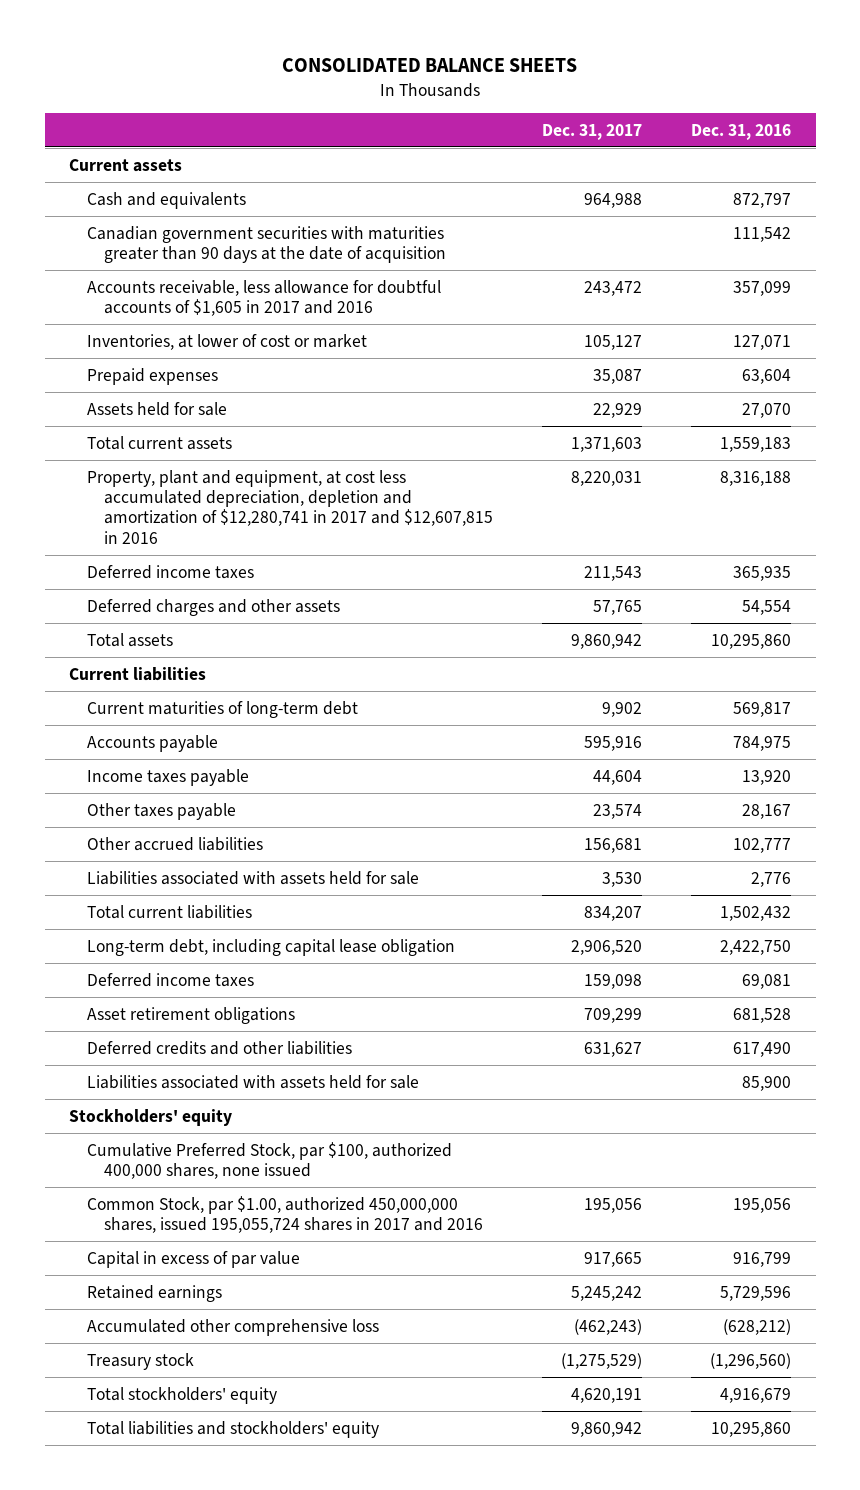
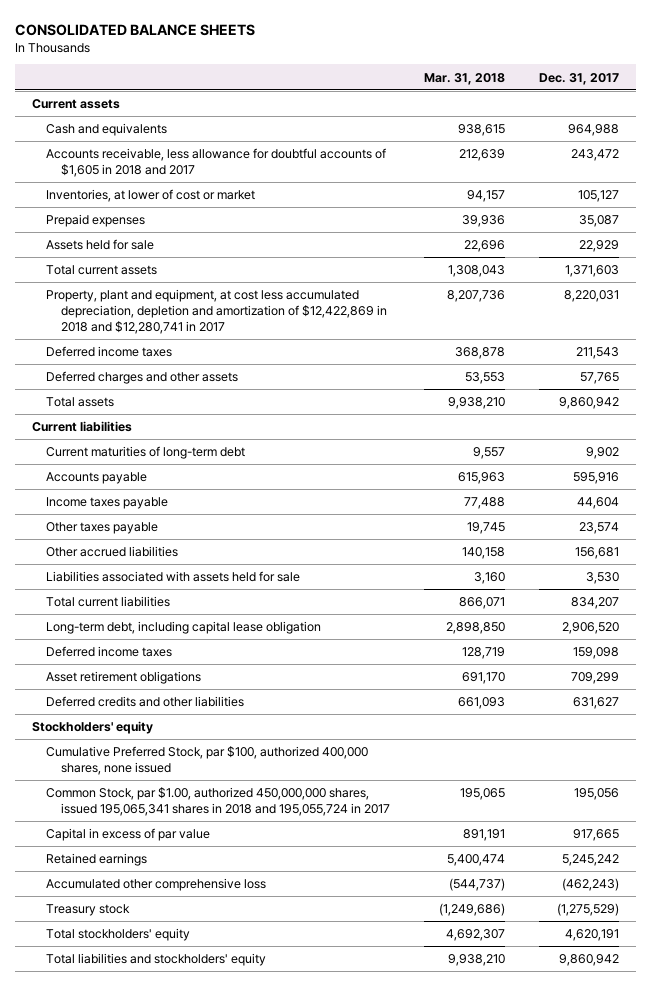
- | Dec. 31, 2017 | Dec. 31, 2016
+ | Mar. 31, 2018 | Dec. 31, 2017
- Canadian government securities with maturities greater than 90 days at the date of acquisition | | 111,542
- Accounts receivable, less allowance for doubtful accounts of $1,605 in 2017 and 2016 | 243,472 | 357,099
+ Accounts receivable, less allowance for doubtful accounts of $1,605 in 2018 and 2017 | 212,639 | 243,472
- Property, plant and equipment, at cost less accumulated depreciation, depletion and amortization of $12,280,741 in 2017 and $12,607,815 in 2016 | 8,220,031 | 8,316,188
+ Property, plant and equipment, at cost less accumulated depreciation, depletion and amortization of $12,422,869 in 2018 and $12,280,741 in 2017 | 8,207,736 | 8,220,031
- Liabilities associated with assets held for sale | | 85,900
- Common Stock, par $1.00, authorized 450,000,000 shares, issued 195,055,724 shares in 2017 and 2016 | 195,056 | 195,056
+ Common Stock, par $1.00, authorized 450,000,000 shares, issued 195,065,341 shares in 2018 and 195,055,724 in 2017 | 195,065 | 195,056

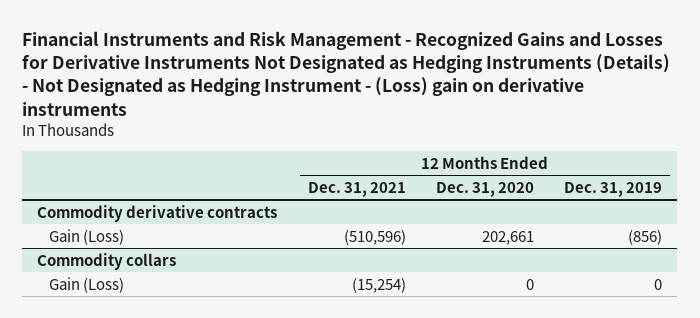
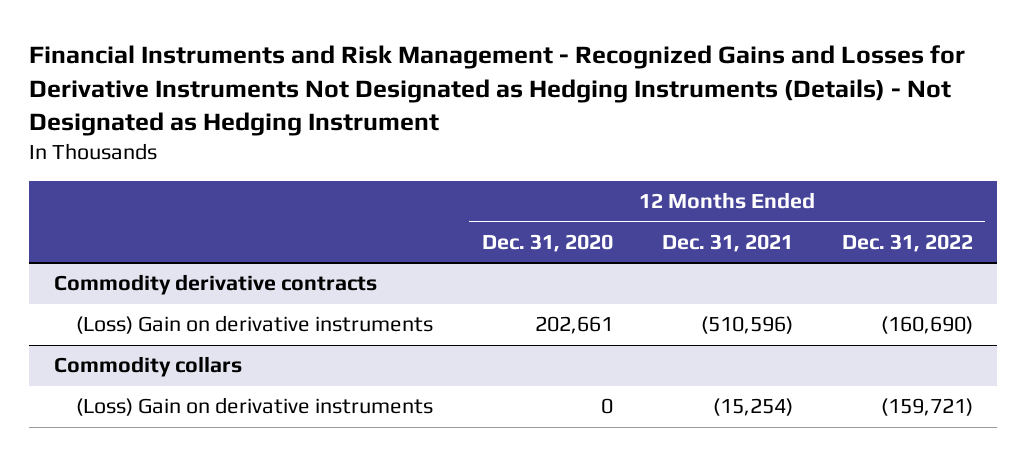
- Financial Instruments and Risk Management - Recognized Gains and Losses for Derivative Instruments Not Designated as Hedging Instruments (Details) - Not Designated as Hedging Instrument - (Loss) gain on derivative instruments
+ Financial Instruments and Risk Management - Recognized Gains and Losses for Derivative Instruments Not Designated as Hedging Instruments (Details) - Not Designated as Hedging Instrument
- | 12 Months Ended Dec. 31, 2021 | 12 Months Ended Dec. 31, 2020 | 12 Months Ended Dec. 31, 2019
+ | 12 Months Ended Dec. 31, 2020 | 12 Months Ended Dec. 31, 2021 | 12 Months Ended Dec. 31, 2022
@ Commodity derivative contracts
- Gain (Loss) | (510,596) | 202,661 | (856)
+ (Loss) Gain on derivative instruments | 202,661 | (510,596) | (160,690)
@ Commodity collars
- Gain (Loss) | (15,254) | 0 | 0
+ (Loss) Gain on derivative instruments | 0 | (15,254) | (159,721)

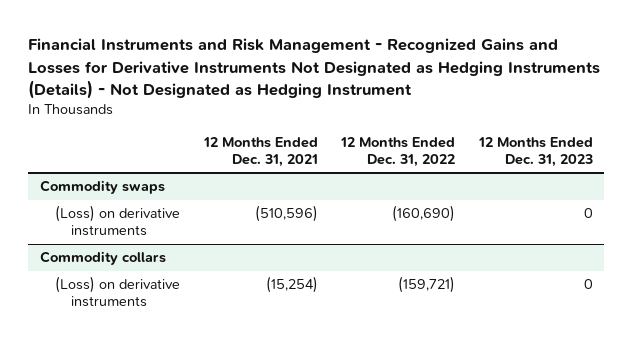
- | 12 Months Ended Dec. 31, 2020 | 12 Months Ended Dec. 31, 2021 | 12 Months Ended Dec. 31, 2022
+ | 12 Months Ended Dec. 31, 2021 | 12 Months Ended Dec. 31, 2022 | 12 Months Ended Dec. 31, 2023
- Commodity derivative contracts
- (Loss) Gain on derivative instruments | 202,661 | (510,596) | (160,690)
+ Commodity swaps
+ (Loss) on derivative instruments | (510,596) | (160,690) | 0
@ Commodity collars
- (Loss) Gain on derivative instruments | 0 | (15,254) | (159,721)
+ (Loss) on derivative instruments | (15,254) | (159,721) | 0

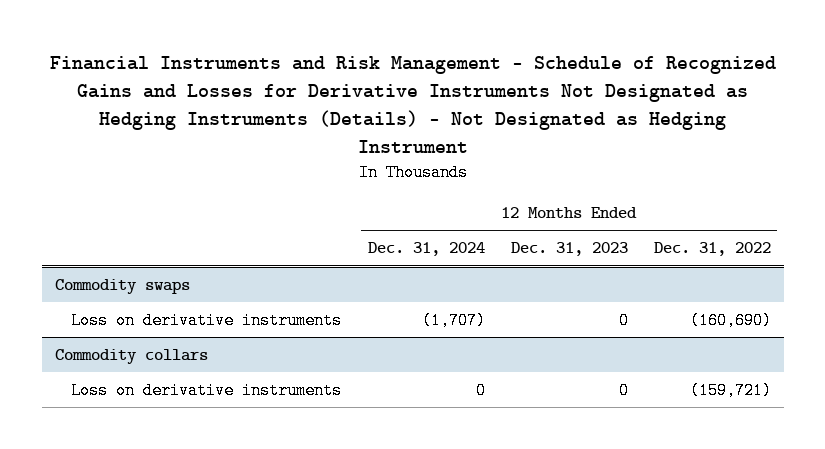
- Financial Instruments and Risk Management - Recognized Gains and Losses for Derivative Instruments Not Designated as Hedging Instruments (Details) - Not Designated as Hedging Instrument
+ Financial Instruments and Risk Management - Schedule of Recognized Gains and Losses for Derivative Instruments Not Designated as Hedging Instruments (Details) - Not Designated as Hedging Instrument
- | 12 Months Ended Dec. 31, 2021 | 12 Months Ended Dec. 31, 2022 | 12 Months Ended Dec. 31, 2023
+ | 12 Months Ended Dec. 31, 2024 | 12 Months Ended Dec. 31, 2023 | 12 Months Ended Dec. 31, 2022
@ Commodity swaps
- (Loss) on derivative instruments | (510,596) | (160,690) | 0
+ Loss on derivative instruments | (1,707) | 0 | (160,690)
@ Commodity collars
- (Loss) on derivative instruments | (15,254) | (159,721) | 0
+ Loss on derivative instruments | 0 | 0 | (159,721)

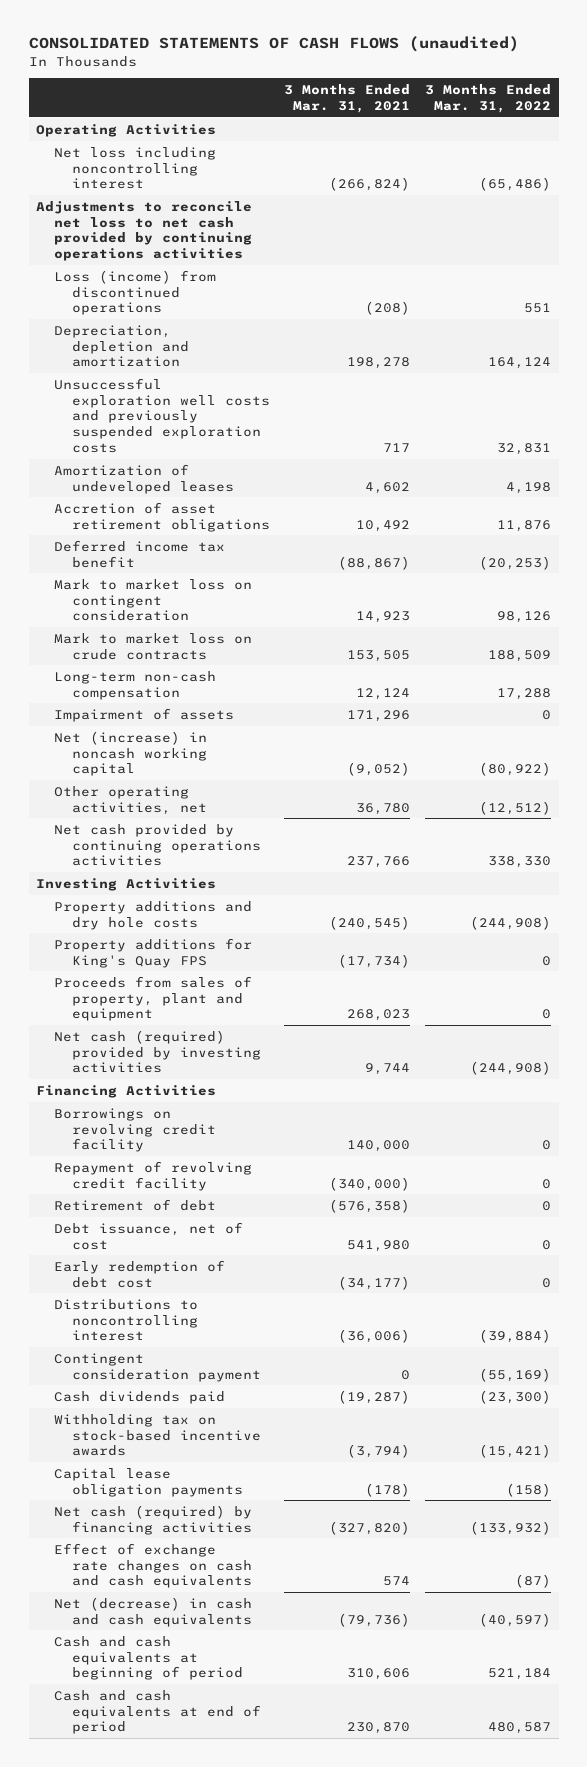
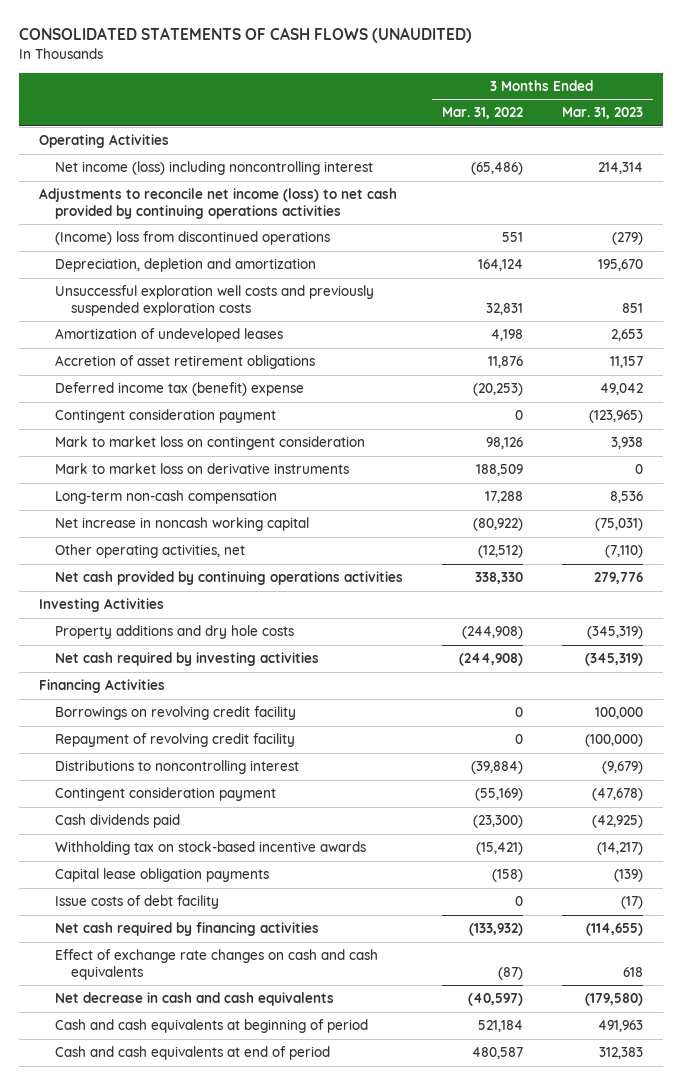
- CONSOLIDATED STATEMENTS OF CASH FLOWS (unaudited)
+ CONSOLIDATED STATEMENTS OF CASH FLOWS (UNAUDITED)
- | 3 Months Ended Mar. 31, 2021 | 3 Months Ended Mar. 31, 2022
+ | 3 Months Ended Mar. 31, 2022 | 3 Months Ended Mar. 31, 2023
- Net loss including noncontrolling interest | (266,824) | (65,486)
- Adjustments to reconcile net loss to net cash provided by continuing operations activities
- Loss (income) from discontinued operations | (208) | 551
+ Net income (loss) including noncontrolling interest | (65,486) | 214,314
+ Adjustments to reconcile net income (loss) to net cash provided by continuing operations activities
+ (Income) loss from discontinued operations | 551 | (279)
- Deferred income tax benefit | (88,867) | (20,253)
+ Deferred income tax (benefit) expense | (20,253) | 49,042
+ Contingent consideration payment | 0 | (123,965)
- Mark to market loss on crude contracts | 153,505 | 188,509
+ Mark to market loss on derivative instruments | 188,509 | 0
- Impairment of assets | 171,296 | 0
- Net (increase) in noncash working capital | (9,052) | (80,922)
+ Net increase in noncash working capital | (80,922) | (75,031)
- Property additions for King's Quay FPS | (17,734) | 0
- Proceeds from sales of property, plant and equipment | 268,023 | 0
- Net cash (required) provided by investing activities | 9,744 | (244,908)
+ Net cash required by investing activities | (244,908) | (345,319)
- Retirement of debt | (576,358) | 0
- Debt issuance, net of cost | 541,980 | 0
- Early redemption of debt cost | (34,177) | 0
- Net cash (required) by financing activities | (327,820) | (133,932)
+ Issue costs of debt facility | 0 | (17)
+ Net cash required by financing activities | (133,932) | (114,655)
- Net (decrease) in cash and cash equivalents | (79,736) | (40,597)
+ Net decrease in cash and cash equivalents | (40,597) | (179,580)

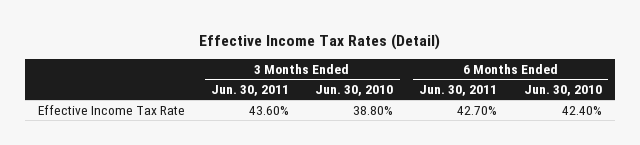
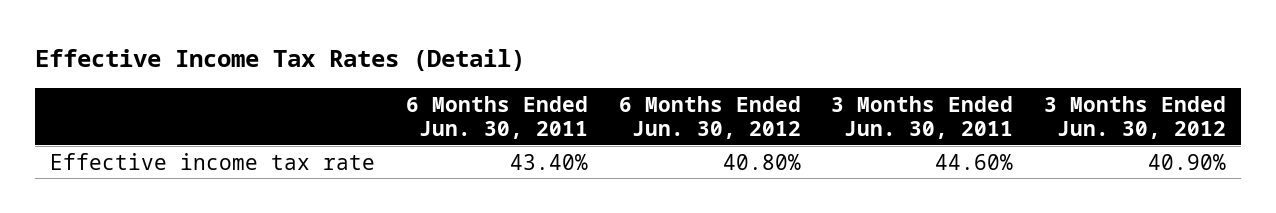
- | 3 Months Ended Jun. 30, 2011 | 3 Months Ended Jun. 30, 2010 | 6 Months Ended Jun. 30, 2011 | 6 Months Ended Jun. 30, 2010
+ | 6 Months Ended Jun. 30, 2011 | 6 Months Ended Jun. 30, 2012 | 3 Months Ended Jun. 30, 2011 | 3 Months Ended Jun. 30, 2012
- Effective Income Tax Rate | 43.60% | 38.80% | 42.70% | 42.40%
+ Effective income tax rate | 43.40% | 40.80% | 44.60% | 40.90%

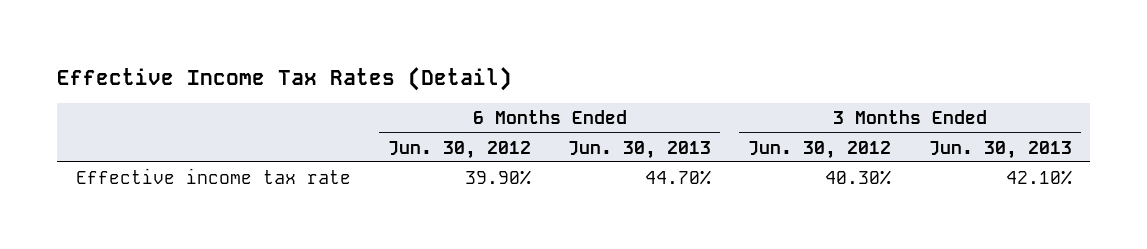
- | 6 Months Ended Jun. 30, 2011 | 6 Months Ended Jun. 30, 2012 | 3 Months Ended Jun. 30, 2011 | 3 Months Ended Jun. 30, 2012
+ | 6 Months Ended Jun. 30, 2012 | 6 Months Ended Jun. 30, 2013 | 3 Months Ended Jun. 30, 2012 | 3 Months Ended Jun. 30, 2013
- Effective income tax rate | 43.40% | 40.80% | 44.60% | 40.90%
+ Effective income tax rate | 39.90% | 44.70% | 40.30% | 42.10%

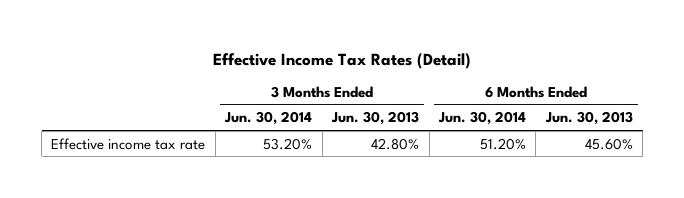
- | 6 Months Ended Jun. 30, 2012 | 6 Months Ended Jun. 30, 2013 | 3 Months Ended Jun. 30, 2012 | 3 Months Ended Jun. 30, 2013
+ | 3 Months Ended Jun. 30, 2014 | 3 Months Ended Jun. 30, 2013 | 6 Months Ended Jun. 30, 2014 | 6 Months Ended Jun. 30, 2013
- Effective income tax rate | 39.90% | 44.70% | 40.30% | 42.10%
+ Effective income tax rate | 53.20% | 42.80% | 51.20% | 45.60%

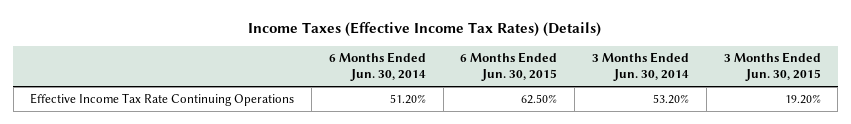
- Effective Income Tax Rates (Detail)
+ Income Taxes (Effective Income Tax Rates) (Details)
- | 3 Months Ended Jun. 30, 2014 | 3 Months Ended Jun. 30, 2013 | 6 Months Ended Jun. 30, 2014 | 6 Months Ended Jun. 30, 2013
+ | 6 Months Ended Jun. 30, 2014 | 6 Months Ended Jun. 30, 2015 | 3 Months Ended Jun. 30, 2014 | 3 Months Ended Jun. 30, 2015
- Effective income tax rate | 53.20% | 42.80% | 51.20% | 45.60%
+ Effective Income Tax Rate Continuing Operations | 51.20% | 62.50% | 53.20% | 19.20%

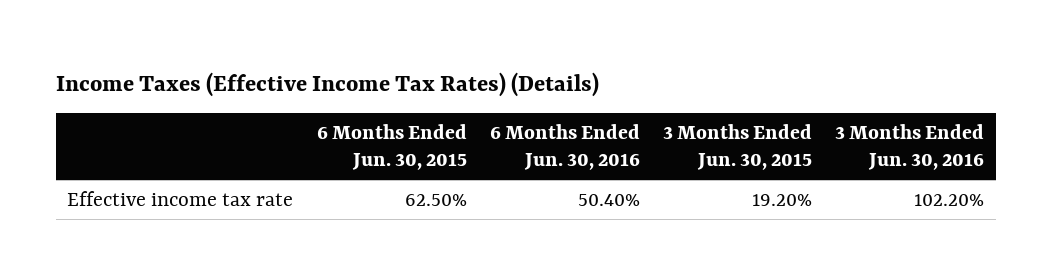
- | 6 Months Ended Jun. 30, 2014 | 6 Months Ended Jun. 30, 2015 | 3 Months Ended Jun. 30, 2014 | 3 Months Ended Jun. 30, 2015
+ | 6 Months Ended Jun. 30, 2015 | 6 Months Ended Jun. 30, 2016 | 3 Months Ended Jun. 30, 2015 | 3 Months Ended Jun. 30, 2016
- Effective Income Tax Rate Continuing Operations | 51.20% | 62.50% | 53.20% | 19.20%
+ Effective income tax rate | 62.50% | 50.40% | 19.20% | 102.20%

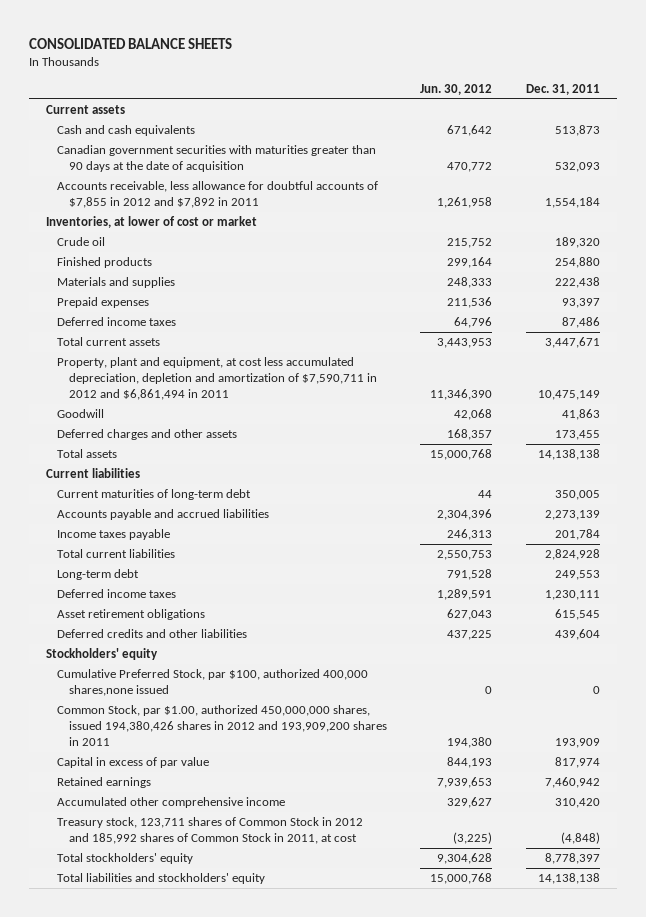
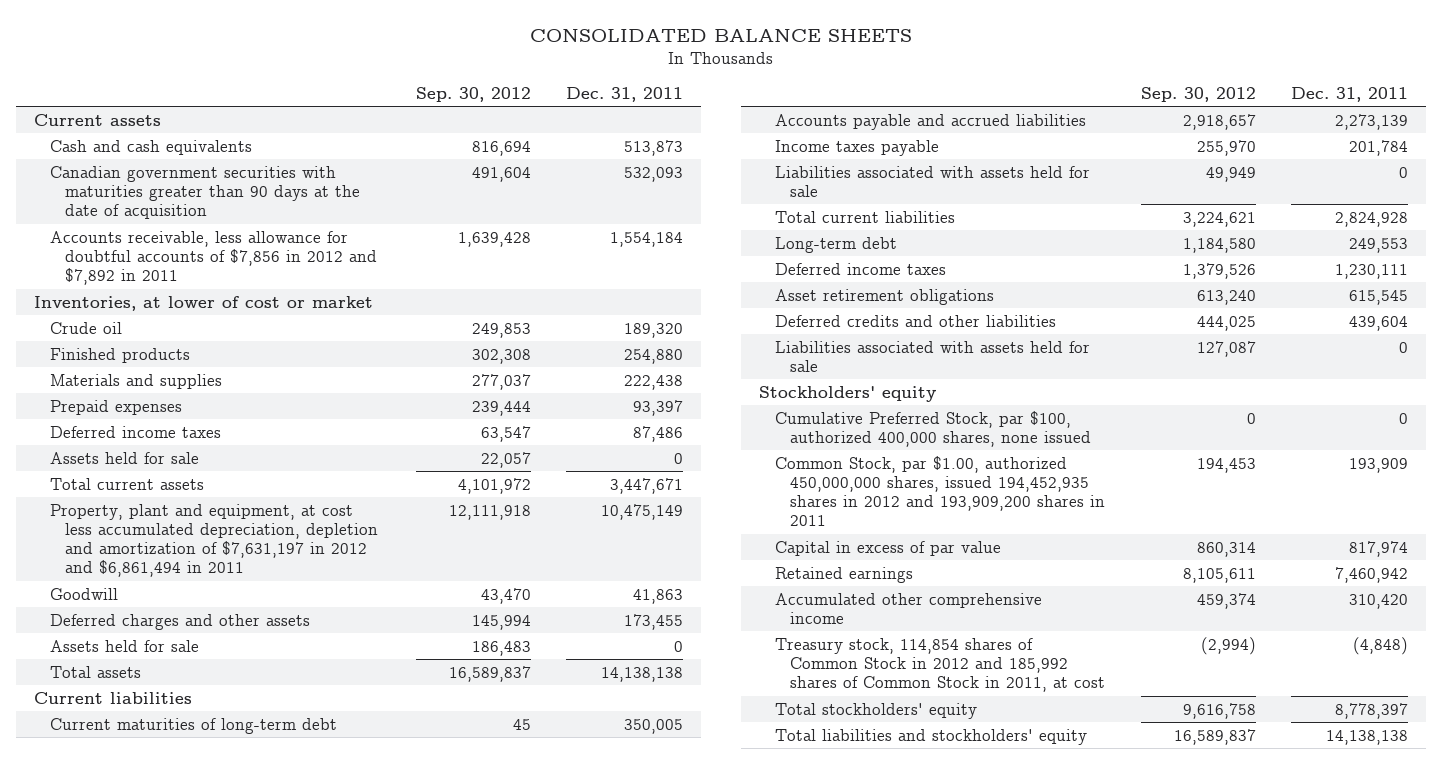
- | Jun. 30, 2012 | Dec. 31, 2011
+ | Sep. 30, 2012 | Dec. 31, 2011
- Accounts receivable, less allowance for doubtful accounts of $7,855 in 2012 and $7,892 in 2011 | 1,261,958 | 1,554,184
+ Accounts receivable, less allowance for doubtful accounts of $7,856 in 2012 and $7,892 in 2011 | 1,639,428 | 1,554,184
+ Assets held for sale | 22,057 | 0
- Property, plant and equipment, at cost less accumulated depreciation, depletion and amortization of $7,590,711 in 2012 and $6,861,494 in 2011 | 11,346,390 | 10,475,149
+ Property, plant and equipment, at cost less accumulated depreciation, depletion and amortization of $7,631,197 in 2012 and $6,861,494 in 2011 | 12,111,918 | 10,475,149
+ Assets held for sale | 186,483 | 0
+ Liabilities associated with assets held for sale | 49,949 | 0
+ Liabilities associated with assets held for sale | 127,087 | 0
- Cumulative Preferred Stock, par $100, authorized 400,000 shares,none issued | 0 | 0
- Common Stock, par $1.00, authorized 450,000,000 shares, issued 194,380,426 shares in 2012 and 193,909,200 shares in 2011 | 194,380 | 193,909
+ Cumulative Preferred Stock, par $100, authorized 400,000 shares, none issued | 0 | 0
+ Common Stock, par $1.00, authorized 450,000,000 shares, issued 194,452,935 shares in 2012 and 193,909,200 shares in 2011 | 194,453 | 193,909
- Treasury stock, 123,711 shares of Common Stock in 2012 and 185,992 shares of Common Stock in 2011, at cost | (3,225) | (4,848)
+ Treasury stock, 114,854 shares of Common Stock in 2012 and 185,992 shares of Common Stock in 2011, at cost | (2,994) | (4,848)

